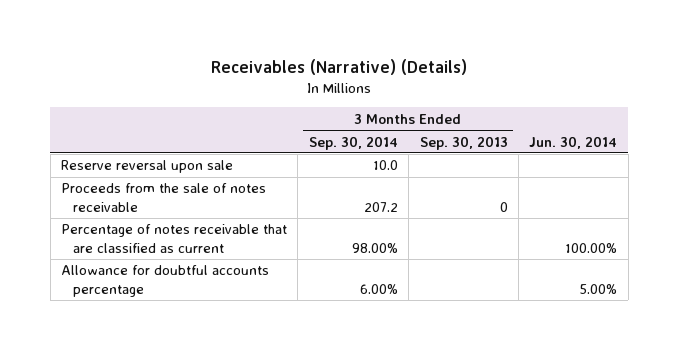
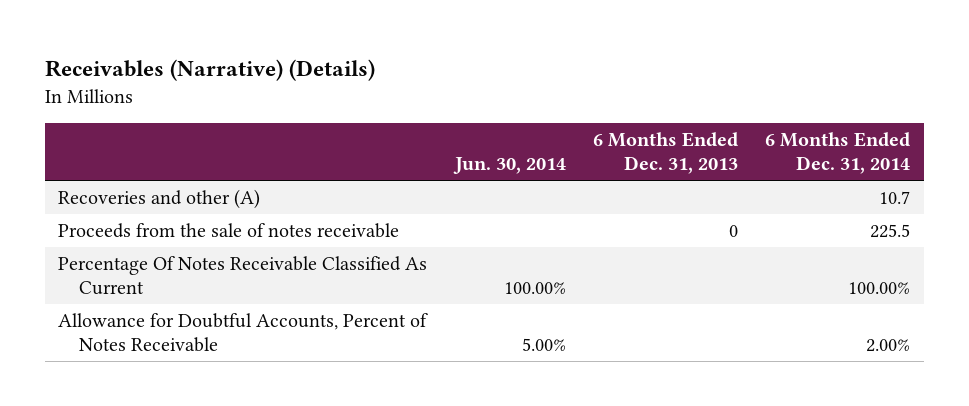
- | 3 Months Ended Sep. 30, 2014 | 3 Months Ended Sep. 30, 2013 | Jun. 30, 2014
+ | Jun. 30, 2014 | 6 Months Ended Dec. 31, 2013 | 6 Months Ended Dec. 31, 2014
- Reserve reversal upon sale | 10.0 | |
+ Recoveries and other (A) | | | 10.7
- Percentage of notes receivable that are classified as current | 98.00% | | 100.00%
- Allowance for doubtful accounts percentage | 6.00% | | 5.00%
+ Percentage Of Notes Receivable Classified As Current | 100.00% | | 100.00%
+ Allowance for Doubtful Accounts, Percent of Notes Receivable | 5.00% | | 2.00%

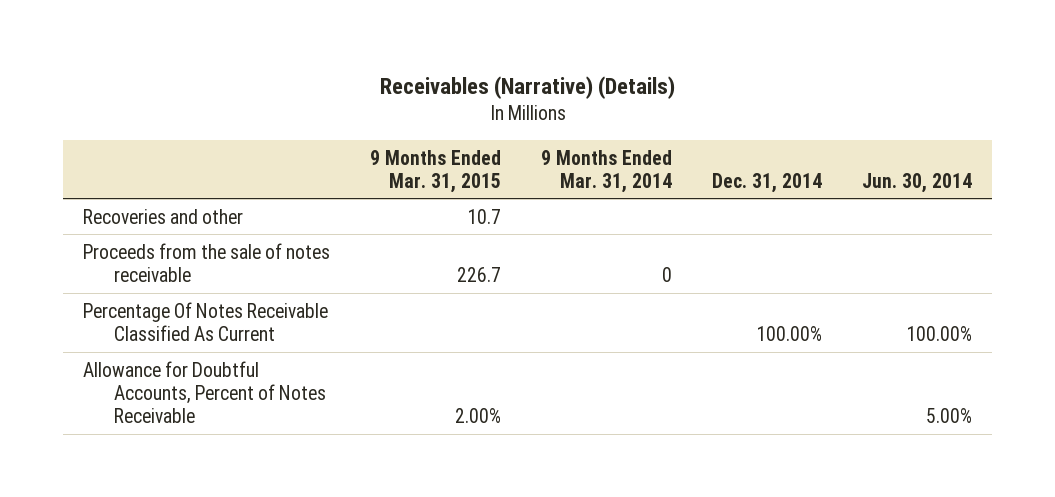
- | Jun. 30, 2014 | 6 Months Ended Dec. 31, 2013 | 6 Months Ended Dec. 31, 2014
+ | 9 Months Ended Mar. 31, 2015 | 9 Months Ended Mar. 31, 2014 | Dec. 31, 2014 | Jun. 30, 2014
- Recoveries and other (A) | | | 10.7
+ Recoveries and other | 10.7 | | |

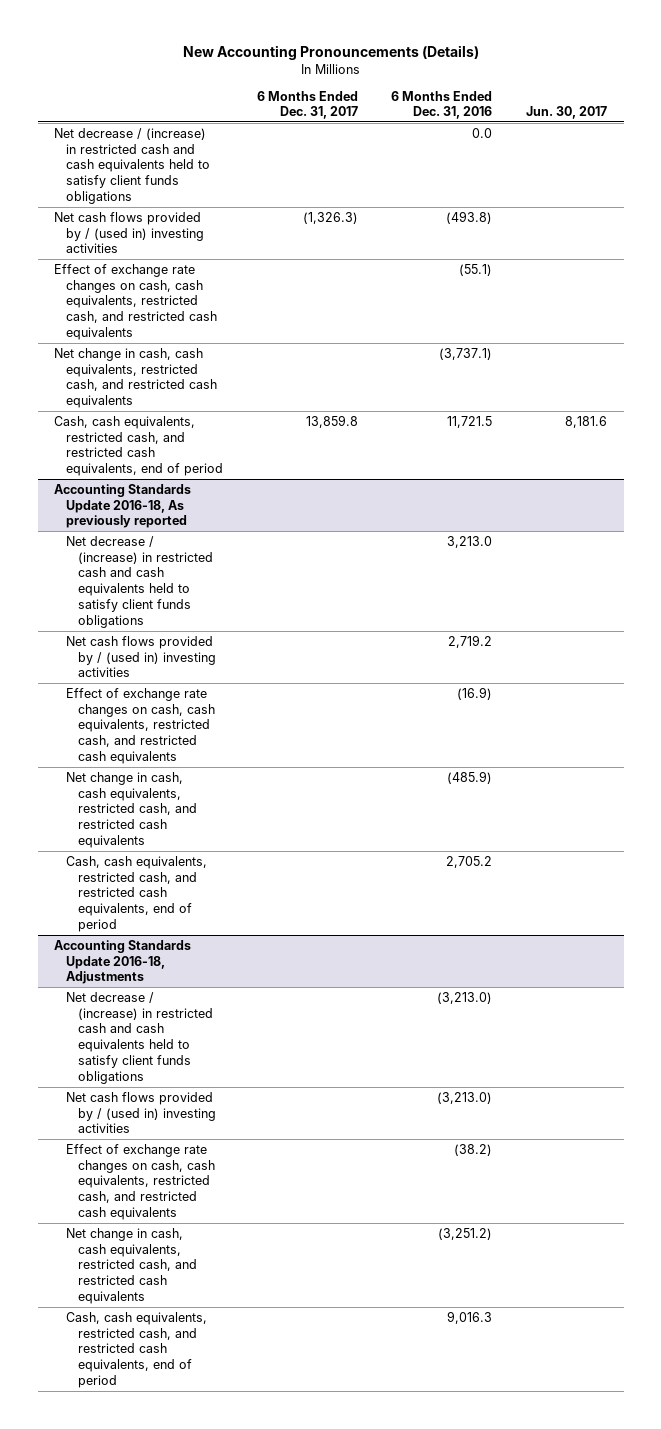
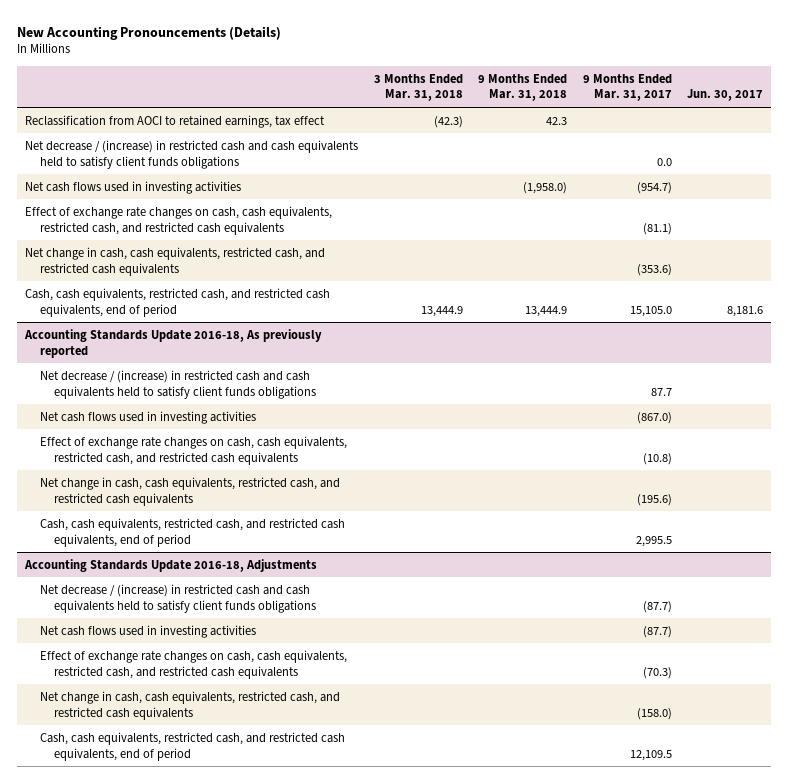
- | 6 Months Ended Dec. 31, 2017 | 6 Months Ended Dec. 31, 2016 | Jun. 30, 2017
+ | 3 Months Ended Mar. 31, 2018 | 9 Months Ended Mar. 31, 2018 | 9 Months Ended Mar. 31, 2017 | Jun. 30, 2017
+ Reclassification from AOCI to retained earnings, tax effect | (42.3) | 42.3 | |
- Net cash flows provided by / (used in) investing activities | (1,326.3) | (493.8) |
+ Net cash flows used in investing activities | | (1,958.0) | (954.7) |
@ Accounting Standards Update 2016-18, As previously reported
- Net cash flows provided by / (used in) investing activities | | 2,719.2 |
+ Net cash flows used in investing activities | | | (867.0) |
@ Accounting Standards Update 2016-18, Adjustments
- Net cash flows provided by / (used in) investing activities | | (3,213.0) |
+ Net cash flows used in investing activities | | | (87.7) |

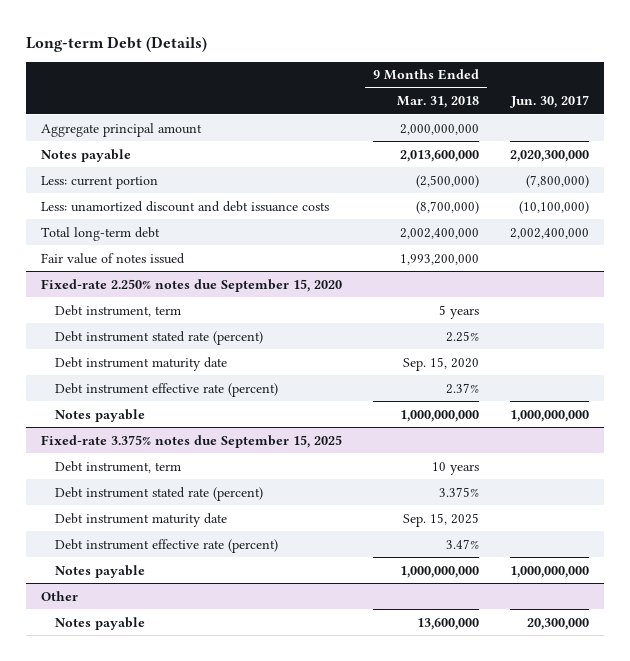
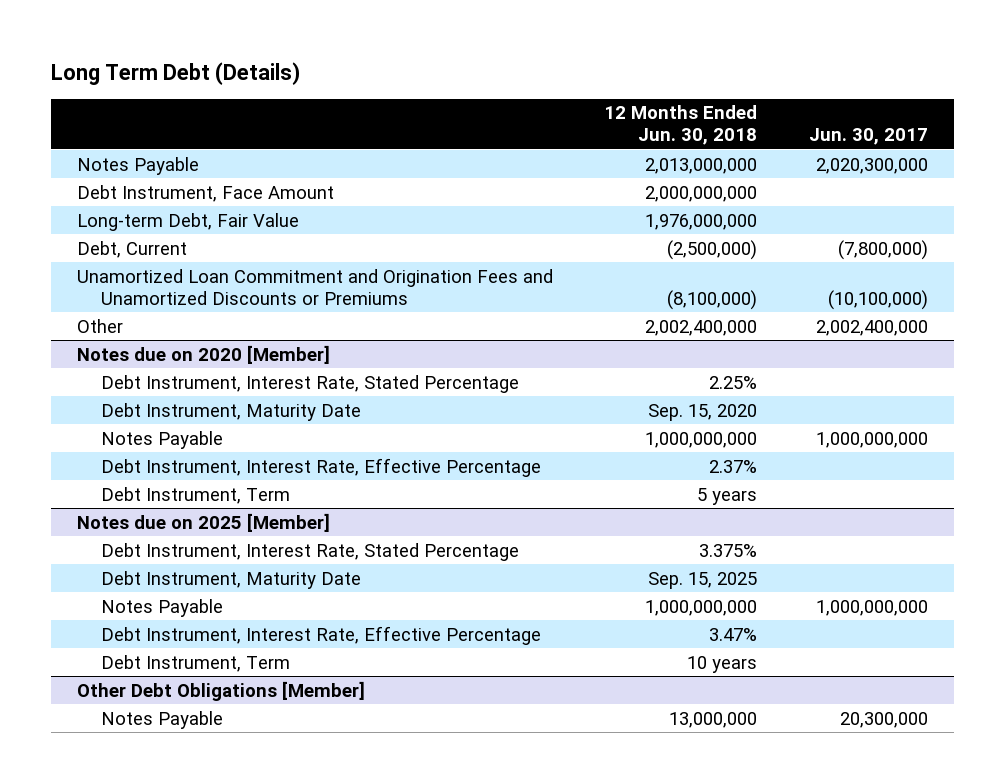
- Long-term Debt (Details)
+ Long Term Debt (Details)
- | 9 Months Ended Mar. 31, 2018 | Jun. 30, 2017
+ | 12 Months Ended Jun. 30, 2018 | Jun. 30, 2017
- Aggregate principal amount | 2,000,000,000 |
- Notes payable | 2,013,600,000 | 2,020,300,000
- Less: current portion | (2,500,000) | (7,800,000)
- Less: unamortized discount and debt issuance costs | (8,700,000) | (10,100,000)
- Total long-term debt | 2,002,400,000 | 2,002,400,000
- Fair value of notes issued | 1,993,200,000 |
- Fixed-rate 2.250% notes due September 15, 2020
- Debt instrument, term | 5 years |
- Debt instrument stated rate (percent) | 2.25% |
- Debt instrument maturity date | Sep. 15, 2020 |
- Debt instrument effective rate (percent) | 2.37% |
- Notes payable | 1,000,000,000 | 1,000,000,000
- Fixed-rate 3.375% notes due September 15, 2025
- Debt instrument, term | 10 years |
- Debt instrument stated rate (percent) | 3.375% |
- Debt instrument maturity date | Sep. 15, 2025 |
- Debt instrument effective rate (percent) | 3.47% |
- Notes payable | 1,000,000,000 | 1,000,000,000
- Other
- Notes payable | 13,600,000 | 20,300,000
+ Notes Payable | 2,013,000,000 | 2,020,300,000
+ Debt Instrument, Face Amount | 2,000,000,000 |
+ Long-term Debt, Fair Value | 1,976,000,000 |
+ Debt, Current | (2,500,000) | (7,800,000)
+ Unamortized Loan Commitment and Origination Fees and Unamortized Discounts or Premiums | (8,100,000) | (10,100,000)
+ Other | 2,002,400,000 | 2,002,400,000
+ Notes due on 2020 [Member]
+ Debt Instrument, Interest Rate, Stated Percentage | 2.25% |
+ Debt Instrument, Maturity Date | Sep. 15, 2020 |
+ Notes Payable | 1,000,000,000 | 1,000,000,000
+ Debt Instrument, Interest Rate, Effective Percentage | 2.37% |
+ Debt Instrument, Term | 5 years |
+ Notes due on 2025 [Member]
+ Debt Instrument, Interest Rate, Stated Percentage | 3.375% |
+ Debt Instrument, Maturity Date | Sep. 15, 2025 |
+ Notes Payable | 1,000,000,000 | 1,000,000,000
+ Debt Instrument, Interest Rate, Effective Percentage | 3.47% |
+ Debt Instrument, Term | 10 years |
+ Other Debt Obligations [Member]
+ Notes Payable | 13,000,000 | 20,300,000

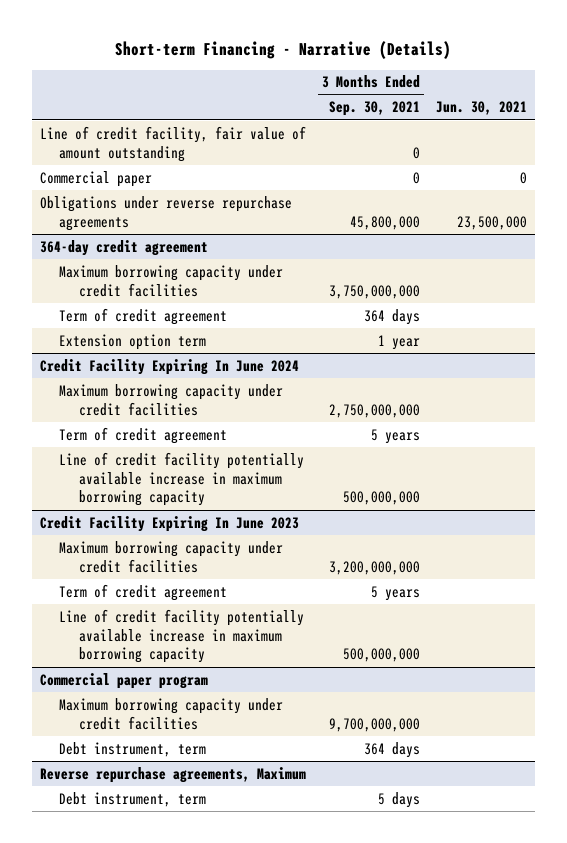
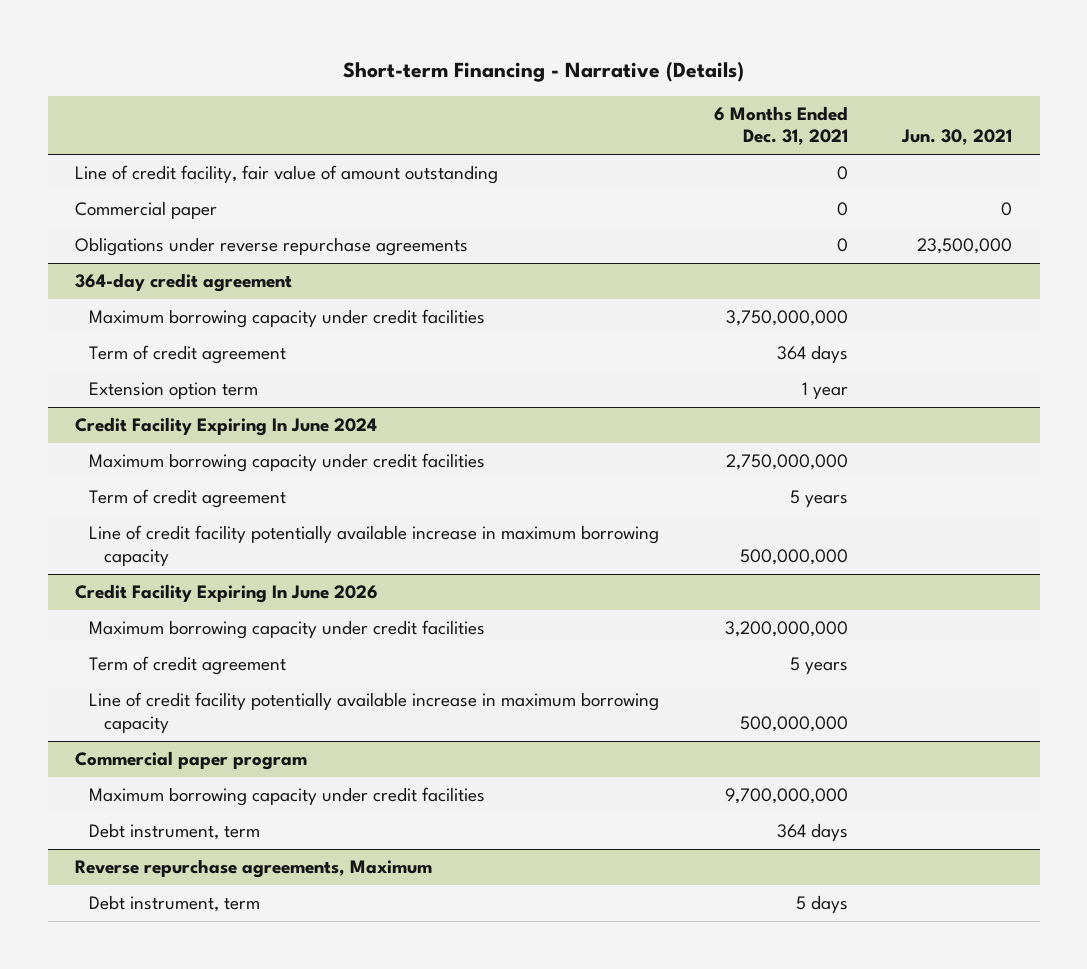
- | 3 Months Ended Sep. 30, 2021 | Jun. 30, 2021
+ | 6 Months Ended Dec. 31, 2021 | Jun. 30, 2021
- Credit Facility Expiring In June 2023
+ Credit Facility Expiring In June 2026

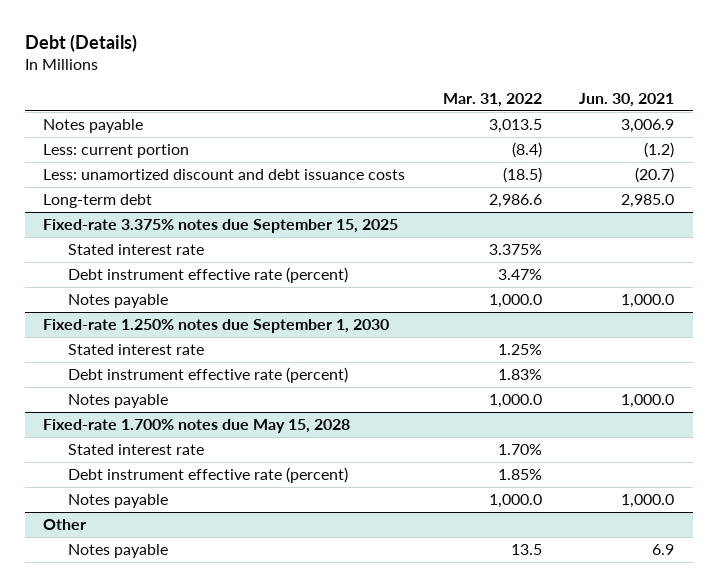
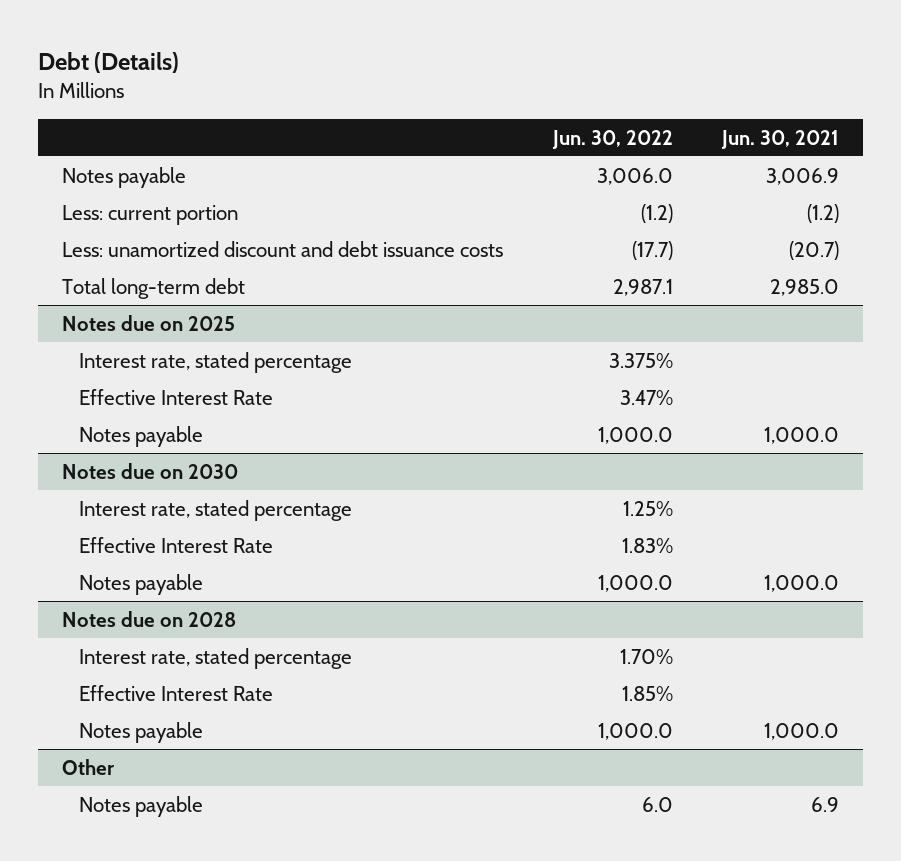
- | Mar. 31, 2022 | Jun. 30, 2021
+ | Jun. 30, 2022 | Jun. 30, 2021
- Long-term debt | 2,986.6 | 2,985.0
- Fixed-rate 3.375% notes due September 15, 2025
- Stated interest rate | 3.375% |
- Debt instrument effective rate (percent) | 3.47% |
+ Total long-term debt | 2,987.1 | 2,985.0
+ Notes due on 2025
+ Interest rate, stated percentage | 3.375% |
+ Effective Interest Rate | 3.47% |
- Fixed-rate 1.250% notes due September 1, 2030
- Stated interest rate | 1.25% |
- Debt instrument effective rate (percent) | 1.83% |
+ Notes due on 2030
+ Interest rate, stated percentage | 1.25% |
+ Effective Interest Rate | 1.83% |
- Fixed-rate 1.700% notes due May 15, 2028
- Stated interest rate | 1.70% |
- Debt instrument effective rate (percent) | 1.85% |
+ Notes due on 2028
+ Interest rate, stated percentage | 1.70% |
+ Effective Interest Rate | 1.85% |

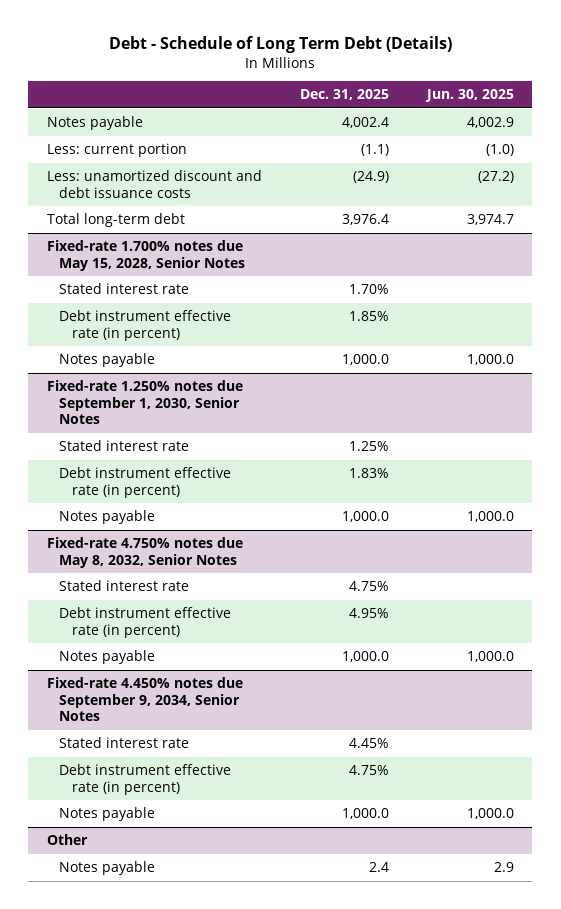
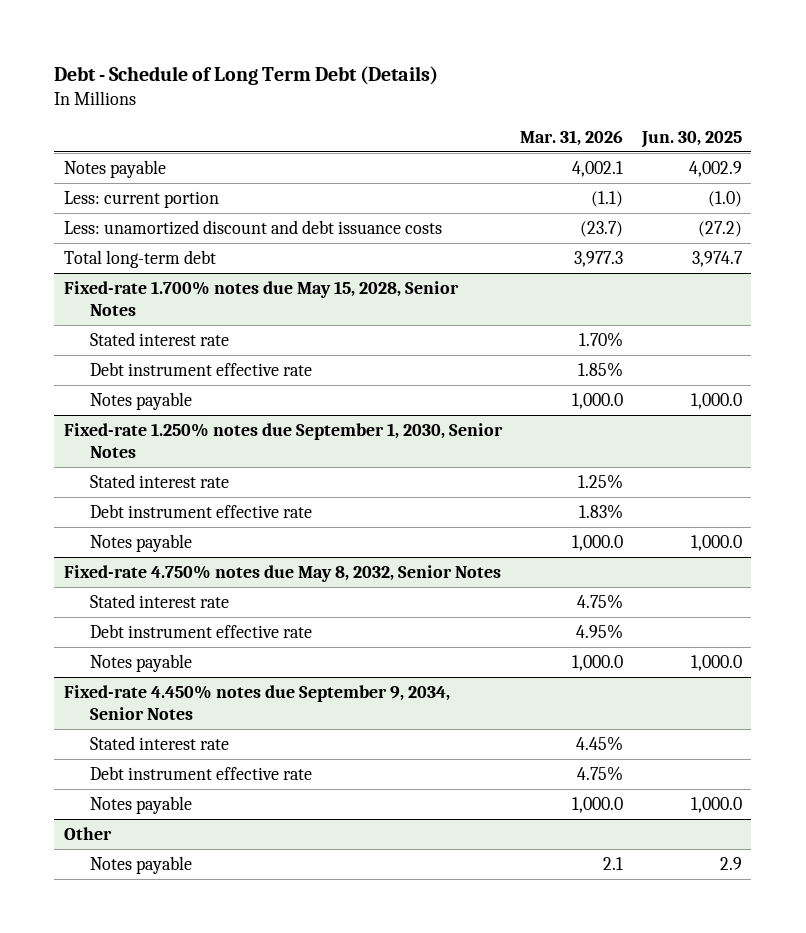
- | Dec. 31, 2025 | Jun. 30, 2025
+ | Mar. 31, 2026 | Jun. 30, 2025
@ Fixed-rate 1.700% notes due May 15, 2028, Senior Notes
- Debt instrument effective rate (in percent) | 1.85% |
+ Debt instrument effective rate | 1.85% |
@ Fixed-rate 1.250% notes due September 1, 2030, Senior Notes
- Debt instrument effective rate (in percent) | 1.83% |
+ Debt instrument effective rate | 1.83% |
@ Fixed-rate 4.750% notes due May 8, 2032, Senior Notes
- Debt instrument effective rate (in percent) | 4.95% |
+ Debt instrument effective rate | 4.95% |
@ Fixed-rate 4.450% notes due September 9, 2034, Senior Notes
- Debt instrument effective rate (in percent) | 4.75% |
+ Debt instrument effective rate | 4.75% |

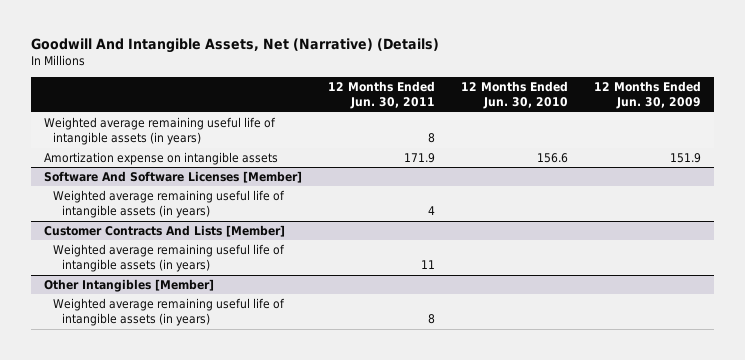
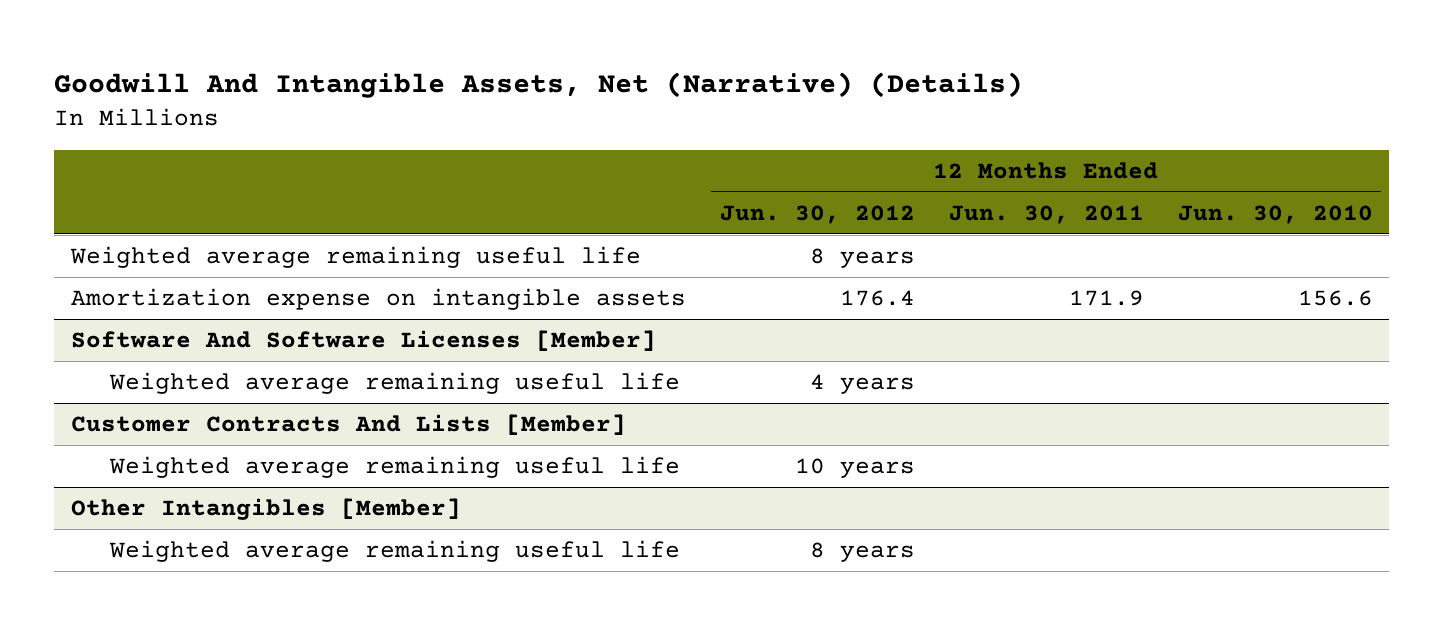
- | 12 Months Ended Jun. 30, 2011 | 12 Months Ended Jun. 30, 2010 | 12 Months Ended Jun. 30, 2009
+ | 12 Months Ended Jun. 30, 2012 | 12 Months Ended Jun. 30, 2011 | 12 Months Ended Jun. 30, 2010
- Weighted average remaining useful life of intangible assets (in years) | 8 | |
+ Weighted average remaining useful life | 8 years | |
@ Software And Software Licenses [Member]
- Weighted average remaining useful life of intangible assets (in years) | 4 | |
+ Weighted average remaining useful life | 4 years | |
@ Customer Contracts And Lists [Member]
- Weighted average remaining useful life of intangible assets (in years) | 11 | |
+ Weighted average remaining useful life | 10 years | |
@ Other Intangibles [Member]
- Weighted average remaining useful life of intangible assets (in years) | 8 | |
+ Weighted average remaining useful life | 8 years | |

